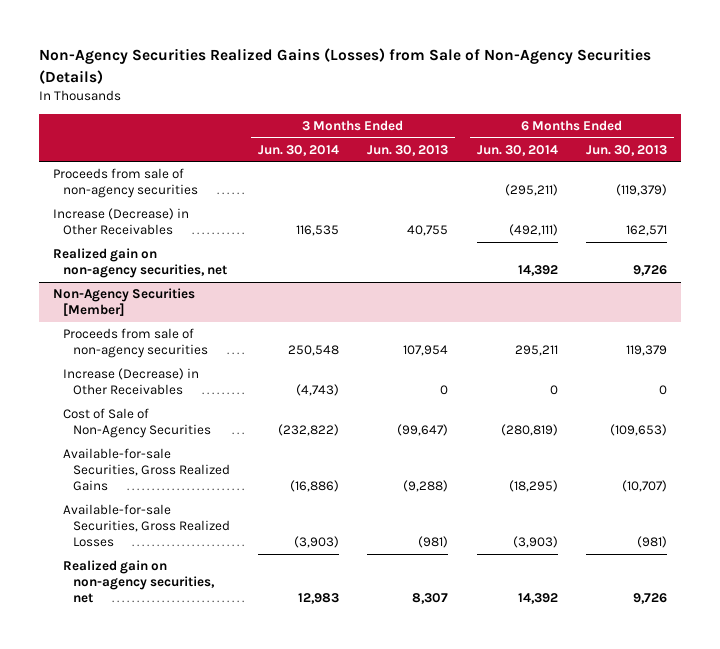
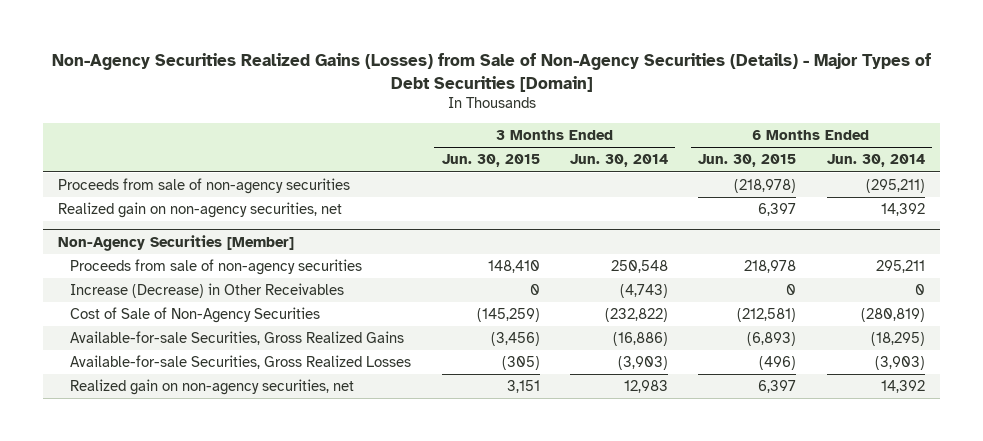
- Non-Agency Securities Realized Gains (Losses) from Sale of Non-Agency Securities (Details)
+ Non-Agency Securities Realized Gains (Losses) from Sale of Non-Agency Securities (Details) - Major Types of Debt Securities [Domain]
- | 3 Months Ended Jun. 30, 2014 | 3 Months Ended Jun. 30, 2013 | 6 Months Ended Jun. 30, 2014 | 6 Months Ended Jun. 30, 2013
+ | 3 Months Ended Jun. 30, 2015 | 3 Months Ended Jun. 30, 2014 | 6 Months Ended Jun. 30, 2015 | 6 Months Ended Jun. 30, 2014
- Increase (Decrease) in Other Receivables | 116,535 | 40,755 | (492,111) | 162,571

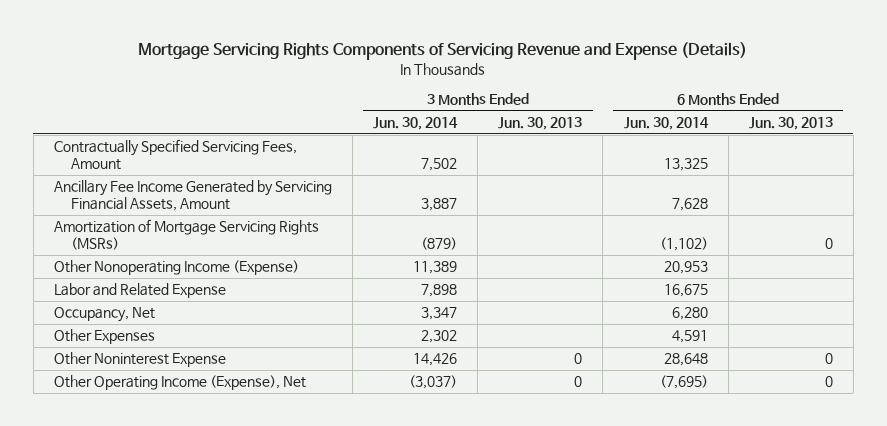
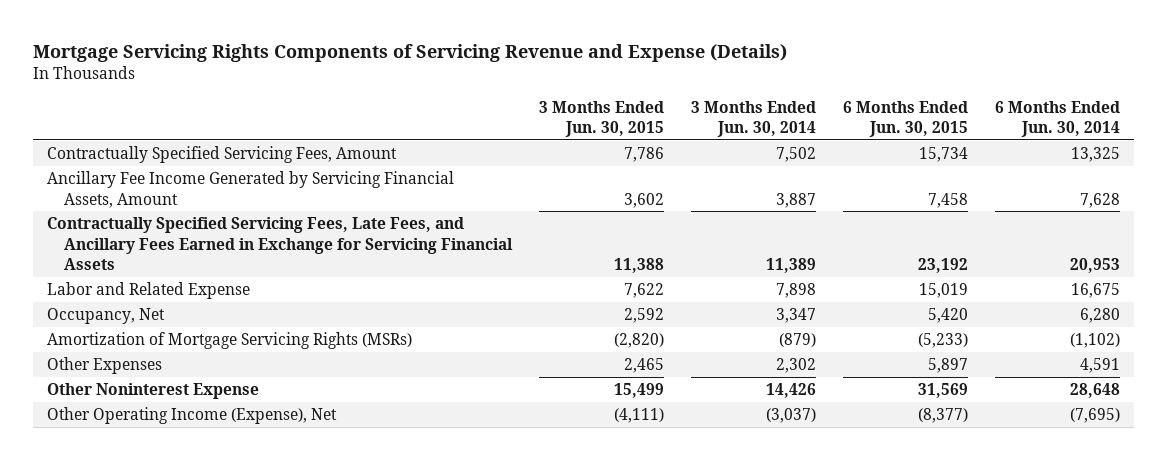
- | 3 Months Ended Jun. 30, 2014 | 3 Months Ended Jun. 30, 2013 | 6 Months Ended Jun. 30, 2014 | 6 Months Ended Jun. 30, 2013
+ | 3 Months Ended Jun. 30, 2015 | 3 Months Ended Jun. 30, 2014 | 6 Months Ended Jun. 30, 2015 | 6 Months Ended Jun. 30, 2014
- Other Nonoperating Income (Expense) | 11,389 | | 20,953 |
+ Contractually Specified Servicing Fees, Late Fees, and Ancillary Fees Earned in Exchange for Servicing Financial Assets | 11,388 | 11,389 | 23,192 | 20,953
moved down: Amortization of Mortgage Servicing Rights (MSRs) | (2,820) | (879) | (5,233) | (1,102)

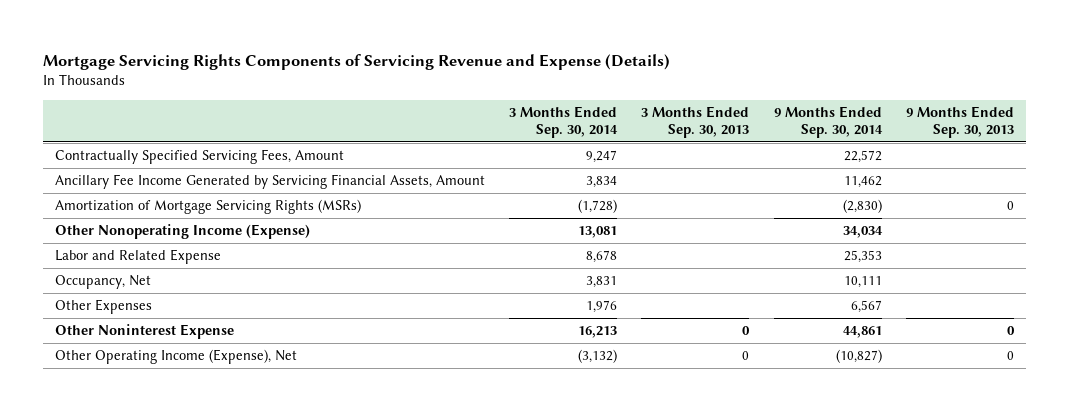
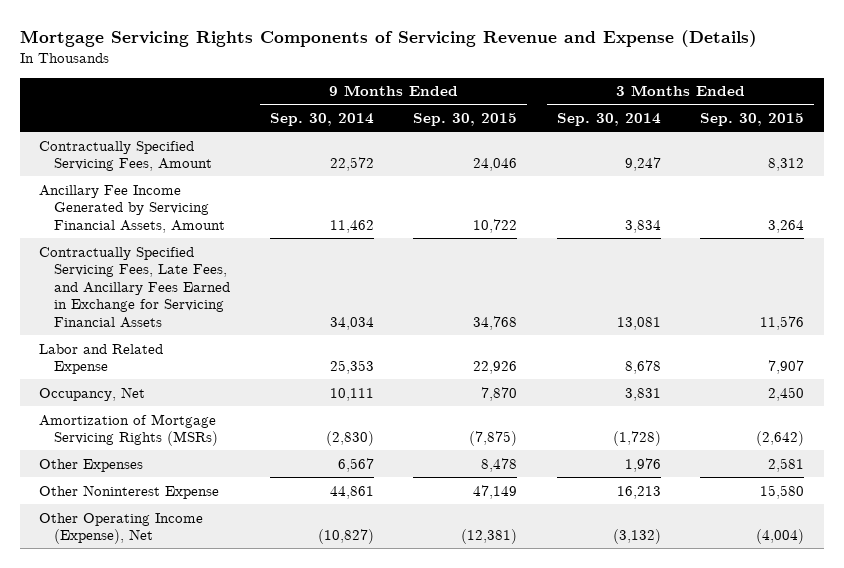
- | 3 Months Ended Sep. 30, 2014 | 3 Months Ended Sep. 30, 2013 | 9 Months Ended Sep. 30, 2014 | 9 Months Ended Sep. 30, 2013
+ | 9 Months Ended Sep. 30, 2014 | 9 Months Ended Sep. 30, 2015 | 3 Months Ended Sep. 30, 2014 | 3 Months Ended Sep. 30, 2015
- Other Nonoperating Income (Expense) | 13,081 | | 34,034 |
+ Contractually Specified Servicing Fees, Late Fees, and Ancillary Fees Earned in Exchange for Servicing Financial Assets | 34,034 | 34,768 | 13,081 | 11,576
moved down: Amortization of Mortgage Servicing Rights (MSRs) | (2,830) | (7,875) | (1,728) | (2,642)

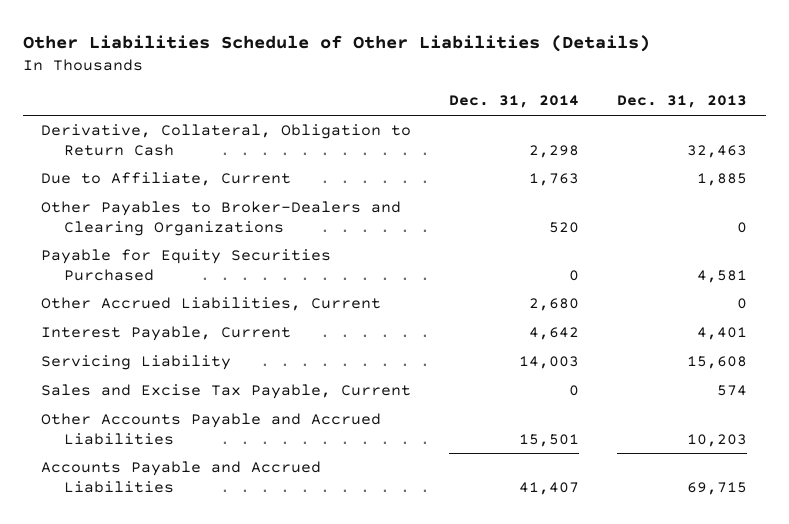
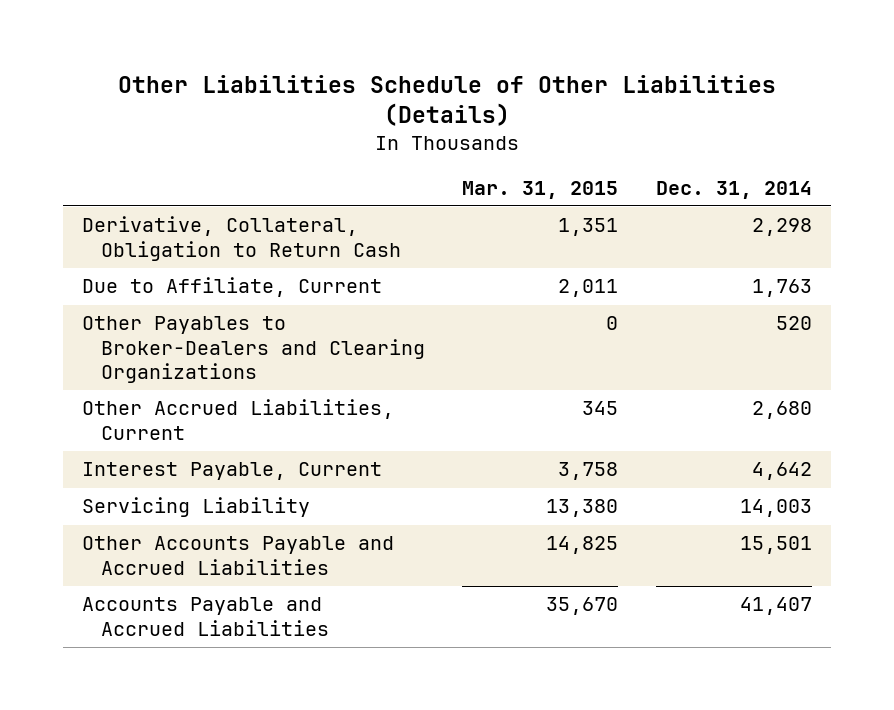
- | Dec. 31, 2014 | Dec. 31, 2013
+ | Mar. 31, 2015 | Dec. 31, 2014
- Payable for Equity Securities Purchased | 0 | 4,581
- Sales and Excise Tax Payable, Current | 0 | 574

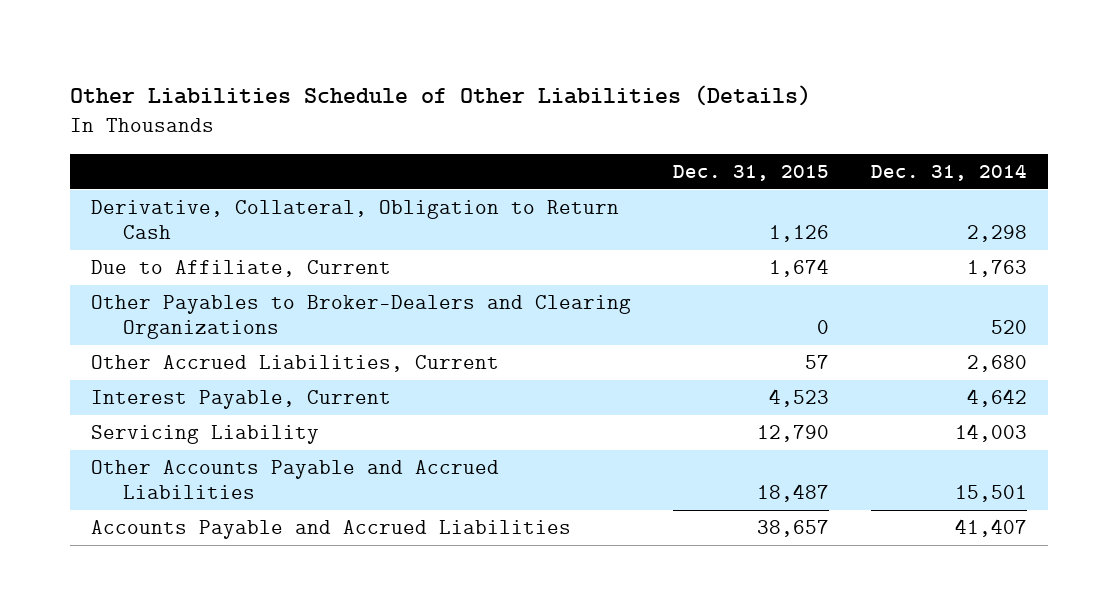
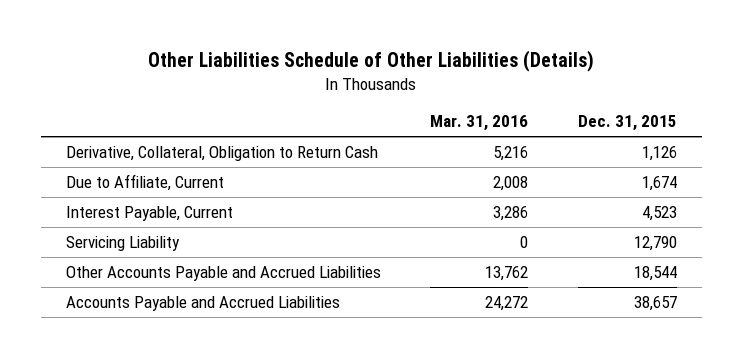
- | Dec. 31, 2015 | Dec. 31, 2014
+ | Mar. 31, 2016 | Dec. 31, 2015
- Other Payables to Broker-Dealers and Clearing Organizations | 0 | 520
- Other Accrued Liabilities, Current | 57 | 2,680
- Other Accounts Payable and Accrued Liabilities | 18,487 | 15,501
+ Other Accounts Payable and Accrued Liabilities | 13,762 | 18,544

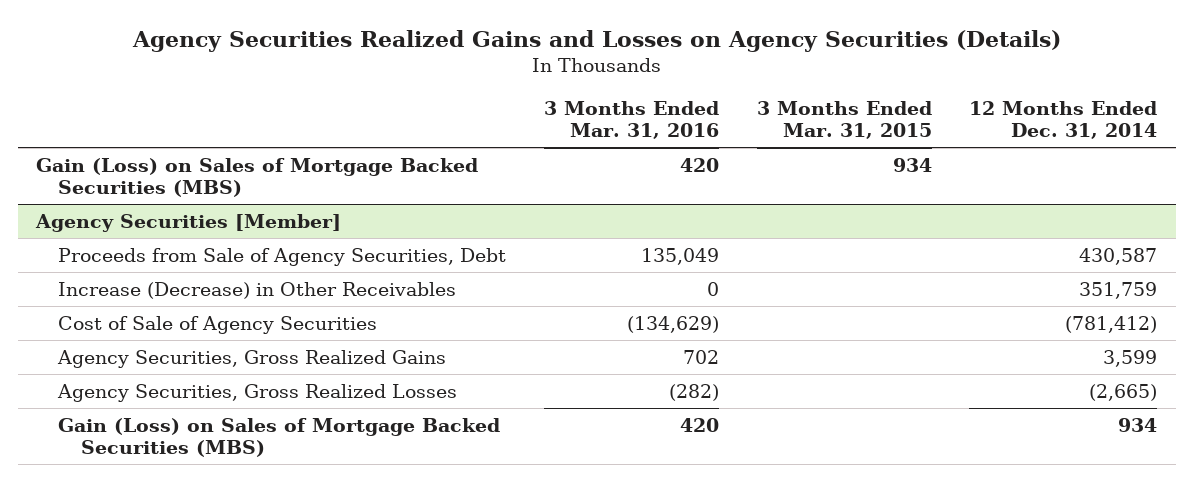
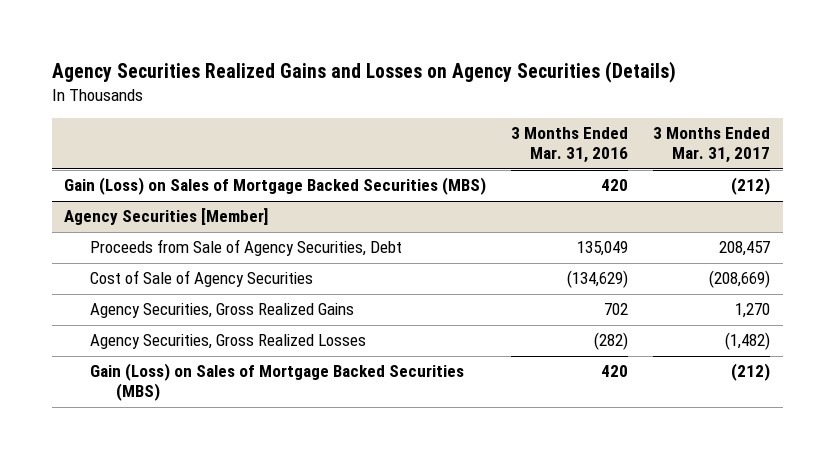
- | 3 Months Ended Mar. 31, 2016 | 3 Months Ended Mar. 31, 2015 | 12 Months Ended Dec. 31, 2014
+ | 3 Months Ended Mar. 31, 2016 | 3 Months Ended Mar. 31, 2017
@ Agency Securities [Member]
- Increase (Decrease) in Other Receivables | 0 | | 351,759

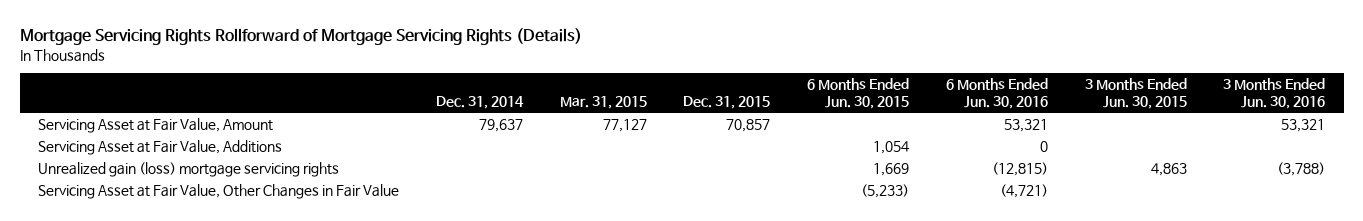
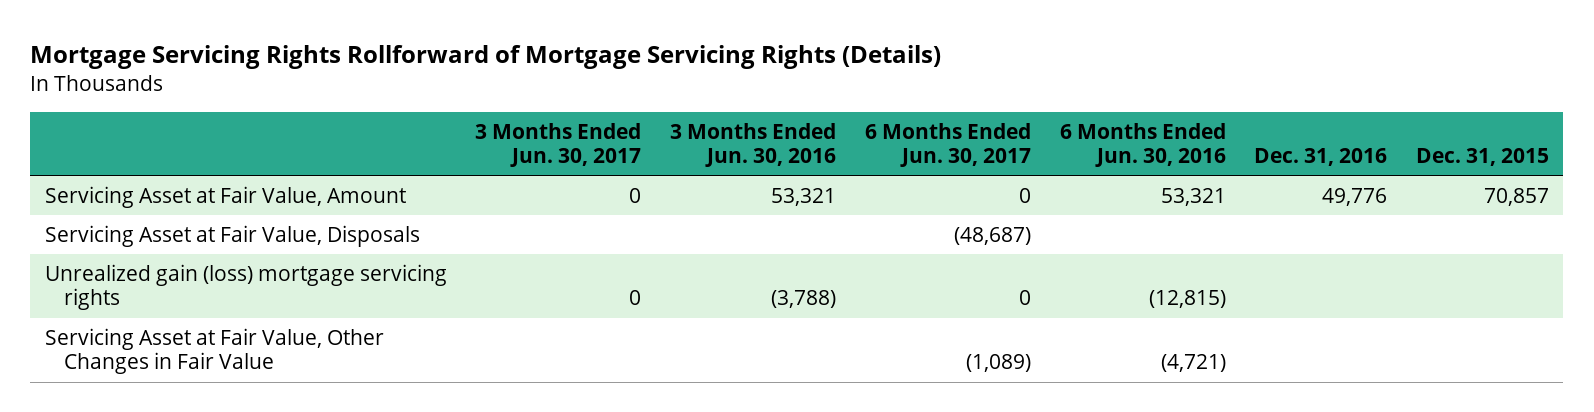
- | Dec. 31, 2014 | Mar. 31, 2015 | Dec. 31, 2015 | 6 Months Ended Jun. 30, 2015 | 6 Months Ended Jun. 30, 2016 | 3 Months Ended Jun. 30, 2015 | 3 Months Ended Jun. 30, 2016
+ | 3 Months Ended Jun. 30, 2017 | 3 Months Ended Jun. 30, 2016 | 6 Months Ended Jun. 30, 2017 | 6 Months Ended Jun. 30, 2016 | Dec. 31, 2016 | Dec. 31, 2015
- Servicing Asset at Fair Value, Additions | | | | 1,054 | 0 | |
+ Servicing Asset at Fair Value, Disposals | | | (48,687) | | |

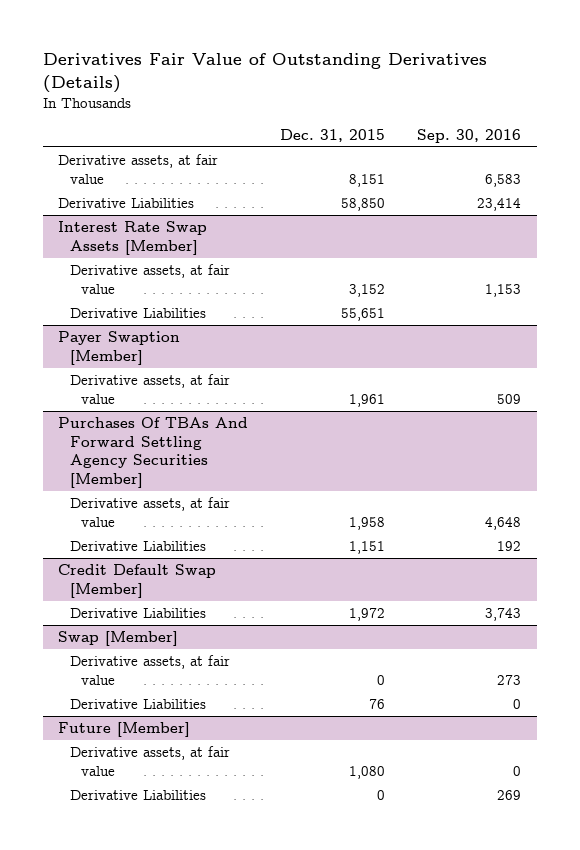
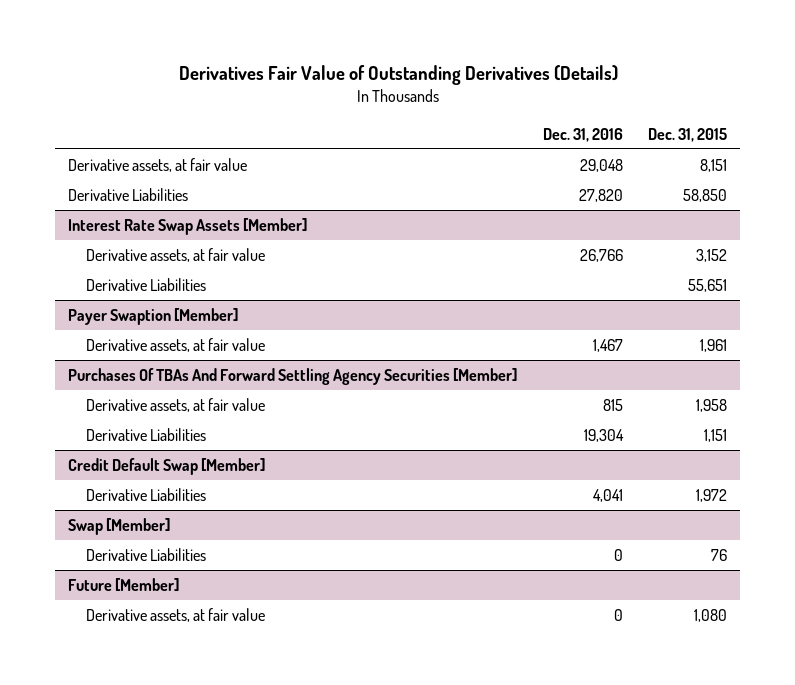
- | Dec. 31, 2015 | Sep. 30, 2016
+ | Dec. 31, 2016 | Dec. 31, 2015
@ Swap [Member]
- Derivative assets, at fair value | 0 | 273
@ Future [Member]
- Derivative Liabilities | 0 | 269

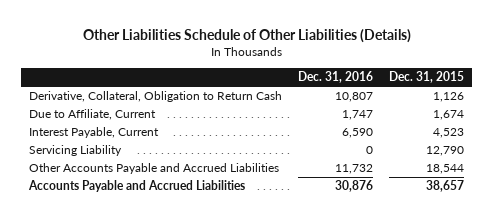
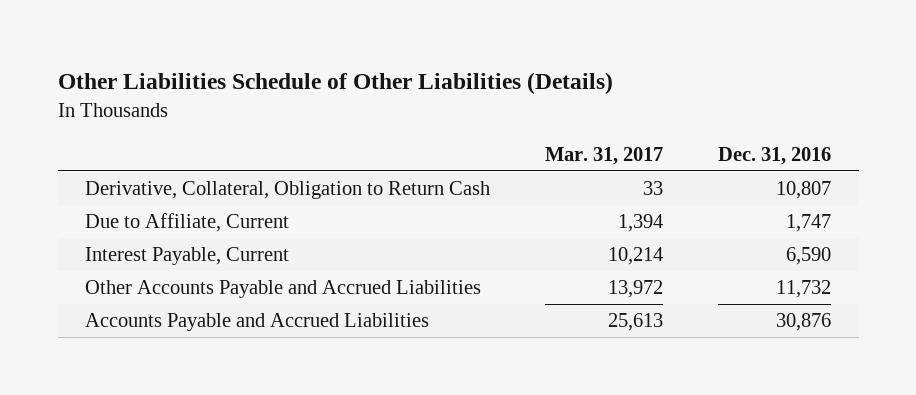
- | Dec. 31, 2016 | Dec. 31, 2015
+ | Mar. 31, 2017 | Dec. 31, 2016
- Servicing Liability | 0 | 12,790

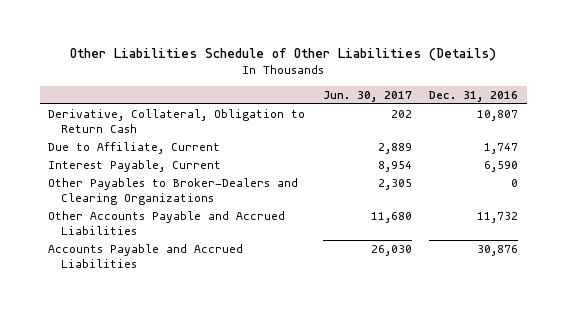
- | Mar. 31, 2017 | Dec. 31, 2016
+ | Jun. 30, 2017 | Dec. 31, 2016
+ Other Payables to Broker-Dealers and Clearing Organizations | 2,305 | 0

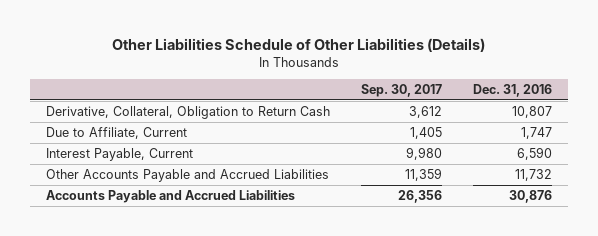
- | Jun. 30, 2017 | Dec. 31, 2016
+ | Sep. 30, 2017 | Dec. 31, 2016
- Other Payables to Broker-Dealers and Clearing Organizations | 2,305 | 0

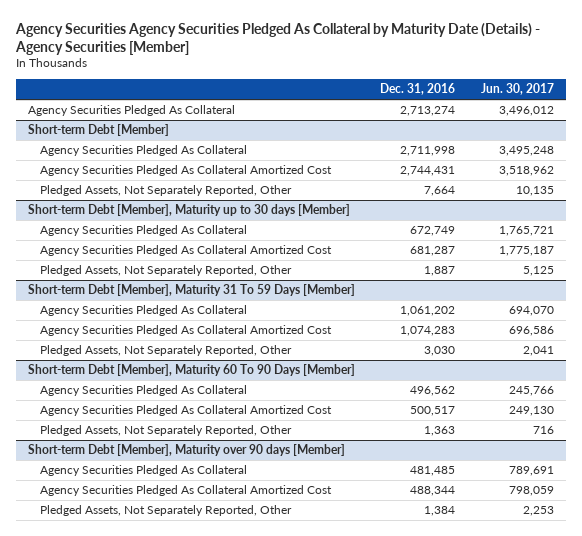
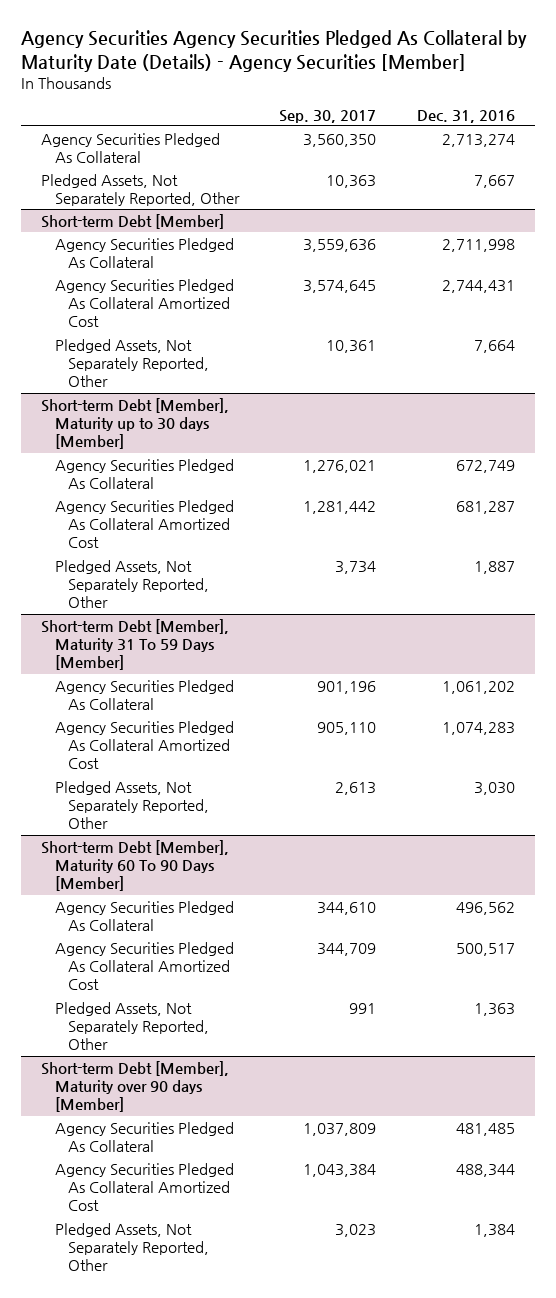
- | Dec. 31, 2016 | Jun. 30, 2017
+ | Sep. 30, 2017 | Dec. 31, 2016
+ Pledged Assets, Not Separately Reported, Other | 10,363 | 7,667

